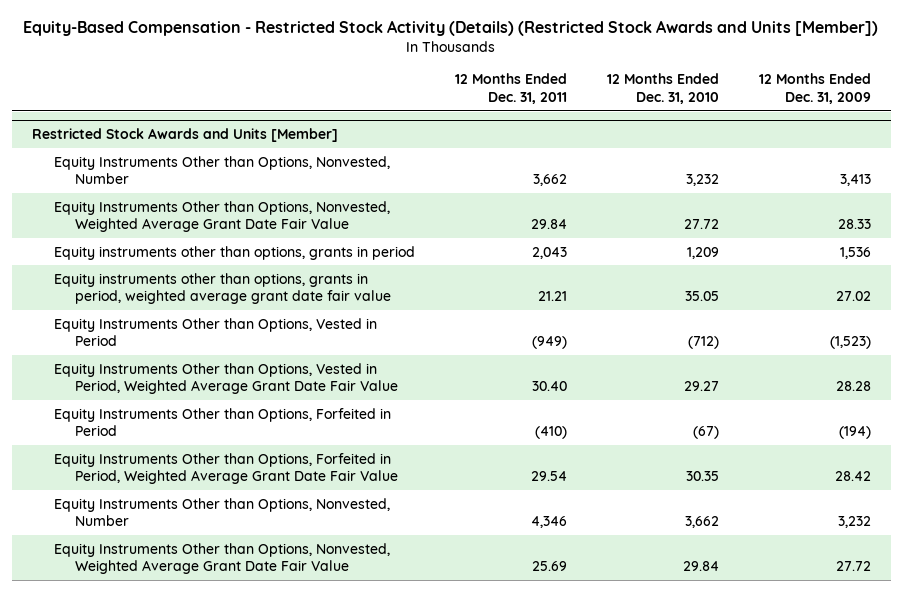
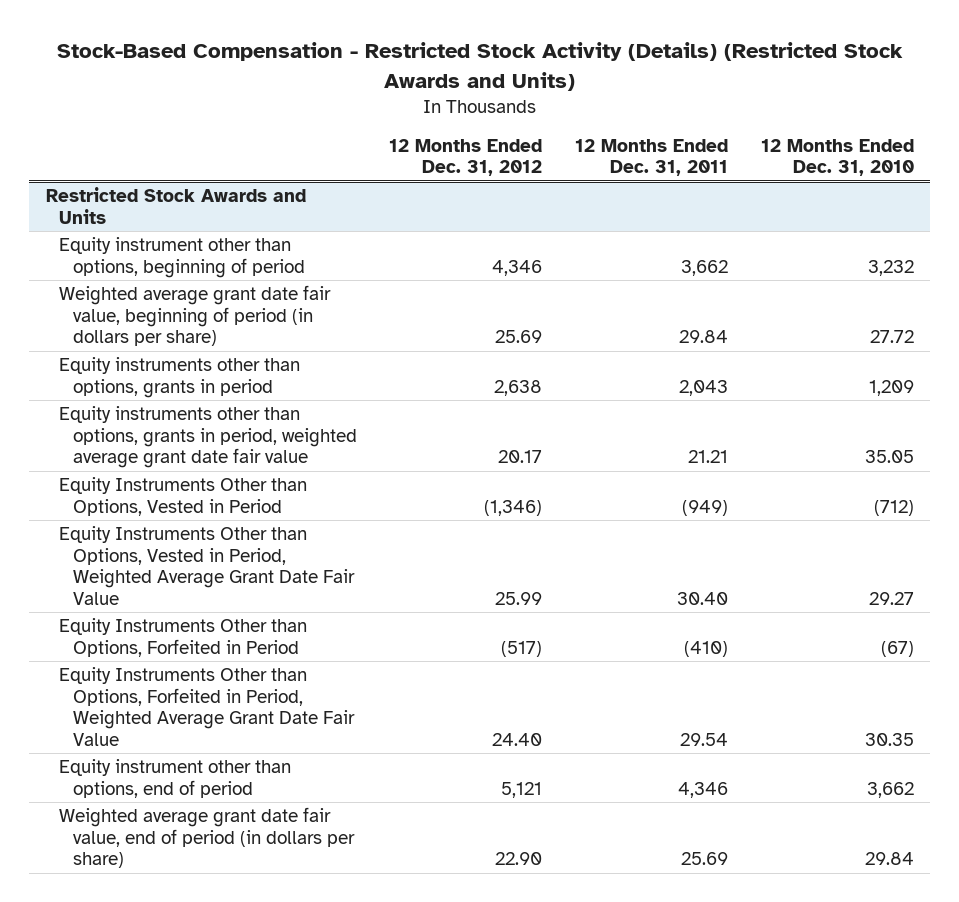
- Equity-Based Compensation - Restricted Stock Activity (Details) (Restricted Stock Awards and Units [Member])
+ Stock-Based Compensation - Restricted Stock Activity (Details) (Restricted Stock Awards and Units)
- | 12 Months Ended Dec. 31, 2011 | 12 Months Ended Dec. 31, 2010 | 12 Months Ended Dec. 31, 2009
+ | 12 Months Ended Dec. 31, 2012 | 12 Months Ended Dec. 31, 2011 | 12 Months Ended Dec. 31, 2010
- Restricted Stock Awards and Units [Member]
- Equity Instruments Other than Options, Nonvested, Number | 3,662 | 3,232 | 3,413
- Equity Instruments Other than Options, Nonvested, Weighted Average Grant Date Fair Value | 29.84 | 27.72 | 28.33
+ Restricted Stock Awards and Units
+ Equity instrument other than options, beginning of period | 4,346 | 3,662 | 3,232
+ Weighted average grant date fair value, beginning of period (in dollars per share) | 25.69 | 29.84 | 27.72
- Equity Instruments Other than Options, Nonvested, Number | 4,346 | 3,662 | 3,232
- Equity Instruments Other than Options, Nonvested, Weighted Average Grant Date Fair Value | 25.69 | 29.84 | 27.72
+ Equity instrument other than options, end of period | 5,121 | 4,346 | 3,662
+ Weighted average grant date fair value, end of period (in dollars per share) | 22.90 | 25.69 | 29.84

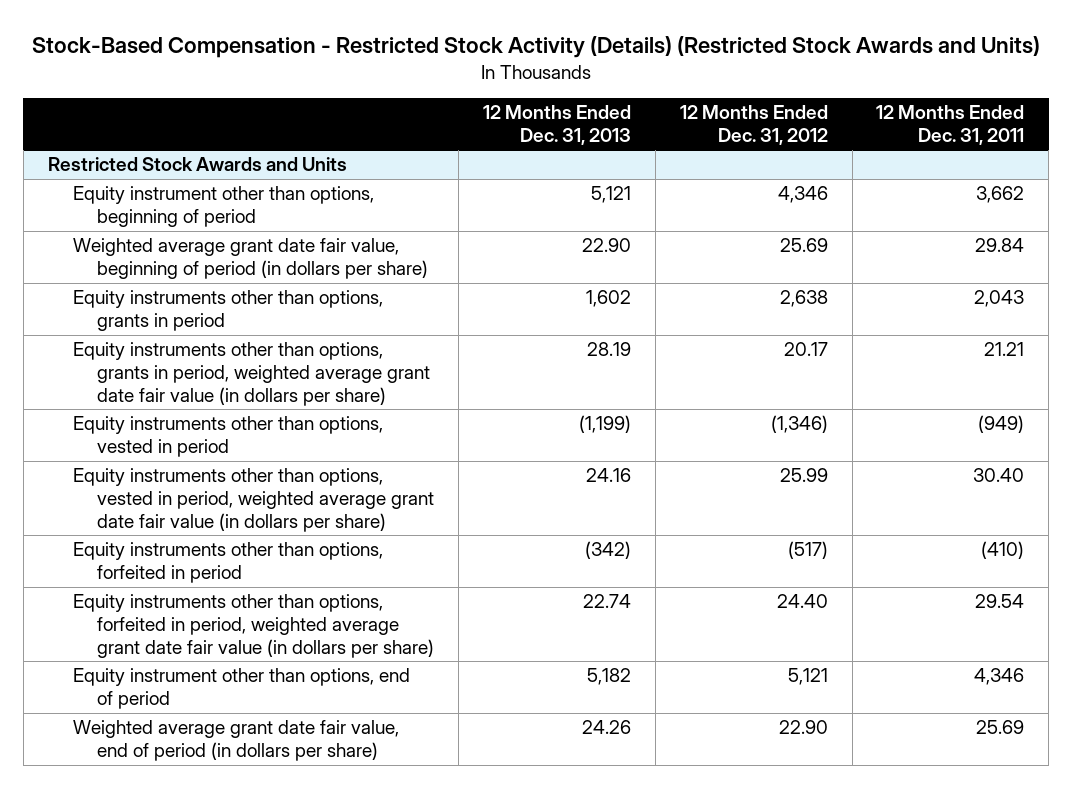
- | 12 Months Ended Dec. 31, 2012 | 12 Months Ended Dec. 31, 2011 | 12 Months Ended Dec. 31, 2010
+ | 12 Months Ended Dec. 31, 2013 | 12 Months Ended Dec. 31, 2012 | 12 Months Ended Dec. 31, 2011
@ Restricted Stock Awards and Units
- Equity instruments other than options, grants in period, weighted average grant date fair value | 20.17 | 21.21 | 35.05
- Equity Instruments Other than Options, Vested in Period | (1,346) | (949) | (712)
- Equity Instruments Other than Options, Vested in Period, Weighted Average Grant Date Fair Value | 25.99 | 30.40 | 29.27
- Equity Instruments Other than Options, Forfeited in Period | (517) | (410) | (67)
- Equity Instruments Other than Options, Forfeited in Period, Weighted Average Grant Date Fair Value | 24.40 | 29.54 | 30.35
+ Equity instruments other than options, grants in period, weighted average grant date fair value (in dollars per share) | 28.19 | 20.17 | 21.21
+ Equity instruments other than options, vested in period | (1,199) | (1,346) | (949)
+ Equity instruments other than options, vested in period, weighted average grant date fair value (in dollars per share) | 24.16 | 25.99 | 30.40
+ Equity instruments other than options, forfeited in period | (342) | (517) | (410)
+ Equity instruments other than options, forfeited in period, weighted average grant date fair value (in dollars per share) | 22.74 | 24.40 | 29.54

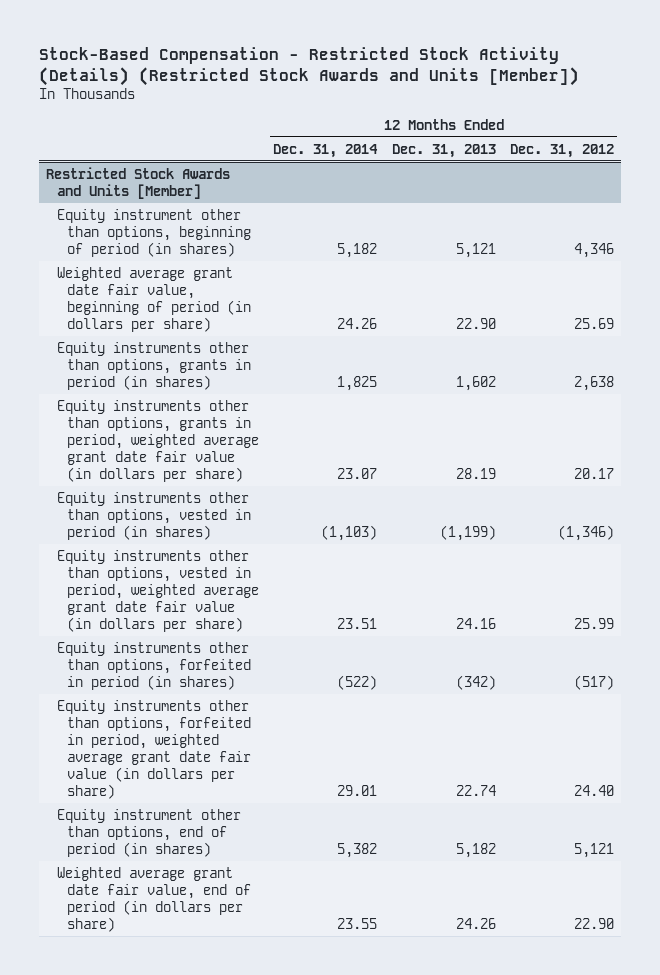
- Stock-Based Compensation - Restricted Stock Activity (Details) (Restricted Stock Awards and Units)
+ Stock-Based Compensation - Restricted Stock Activity (Details) (Restricted Stock Awards and Units [Member])
- | 12 Months Ended Dec. 31, 2013 | 12 Months Ended Dec. 31, 2012 | 12 Months Ended Dec. 31, 2011
+ | 12 Months Ended Dec. 31, 2014 | 12 Months Ended Dec. 31, 2013 | 12 Months Ended Dec. 31, 2012
- Restricted Stock Awards and Units
- Equity instrument other than options, beginning of period | 5,121 | 4,346 | 3,662
+ Restricted Stock Awards and Units [Member]
+ Equity instrument other than options, beginning of period (in shares) | 5,182 | 5,121 | 4,346
- Equity instruments other than options, grants in period | 1,602 | 2,638 | 2,043
+ Equity instruments other than options, grants in period (in shares) | 1,825 | 1,602 | 2,638
- Equity instruments other than options, vested in period | (1,199) | (1,346) | (949)
+ Equity instruments other than options, vested in period (in shares) | (1,103) | (1,199) | (1,346)
- Equity instruments other than options, forfeited in period | (342) | (517) | (410)
+ Equity instruments other than options, forfeited in period (in shares) | (522) | (342) | (517)
- Equity instrument other than options, end of period | 5,182 | 5,121 | 4,346
+ Equity instrument other than options, end of period (in shares) | 5,382 | 5,182 | 5,121

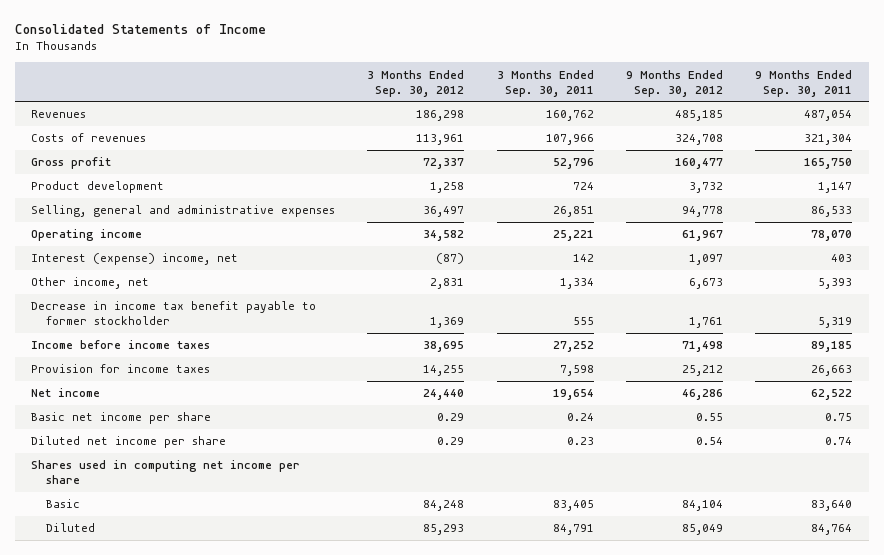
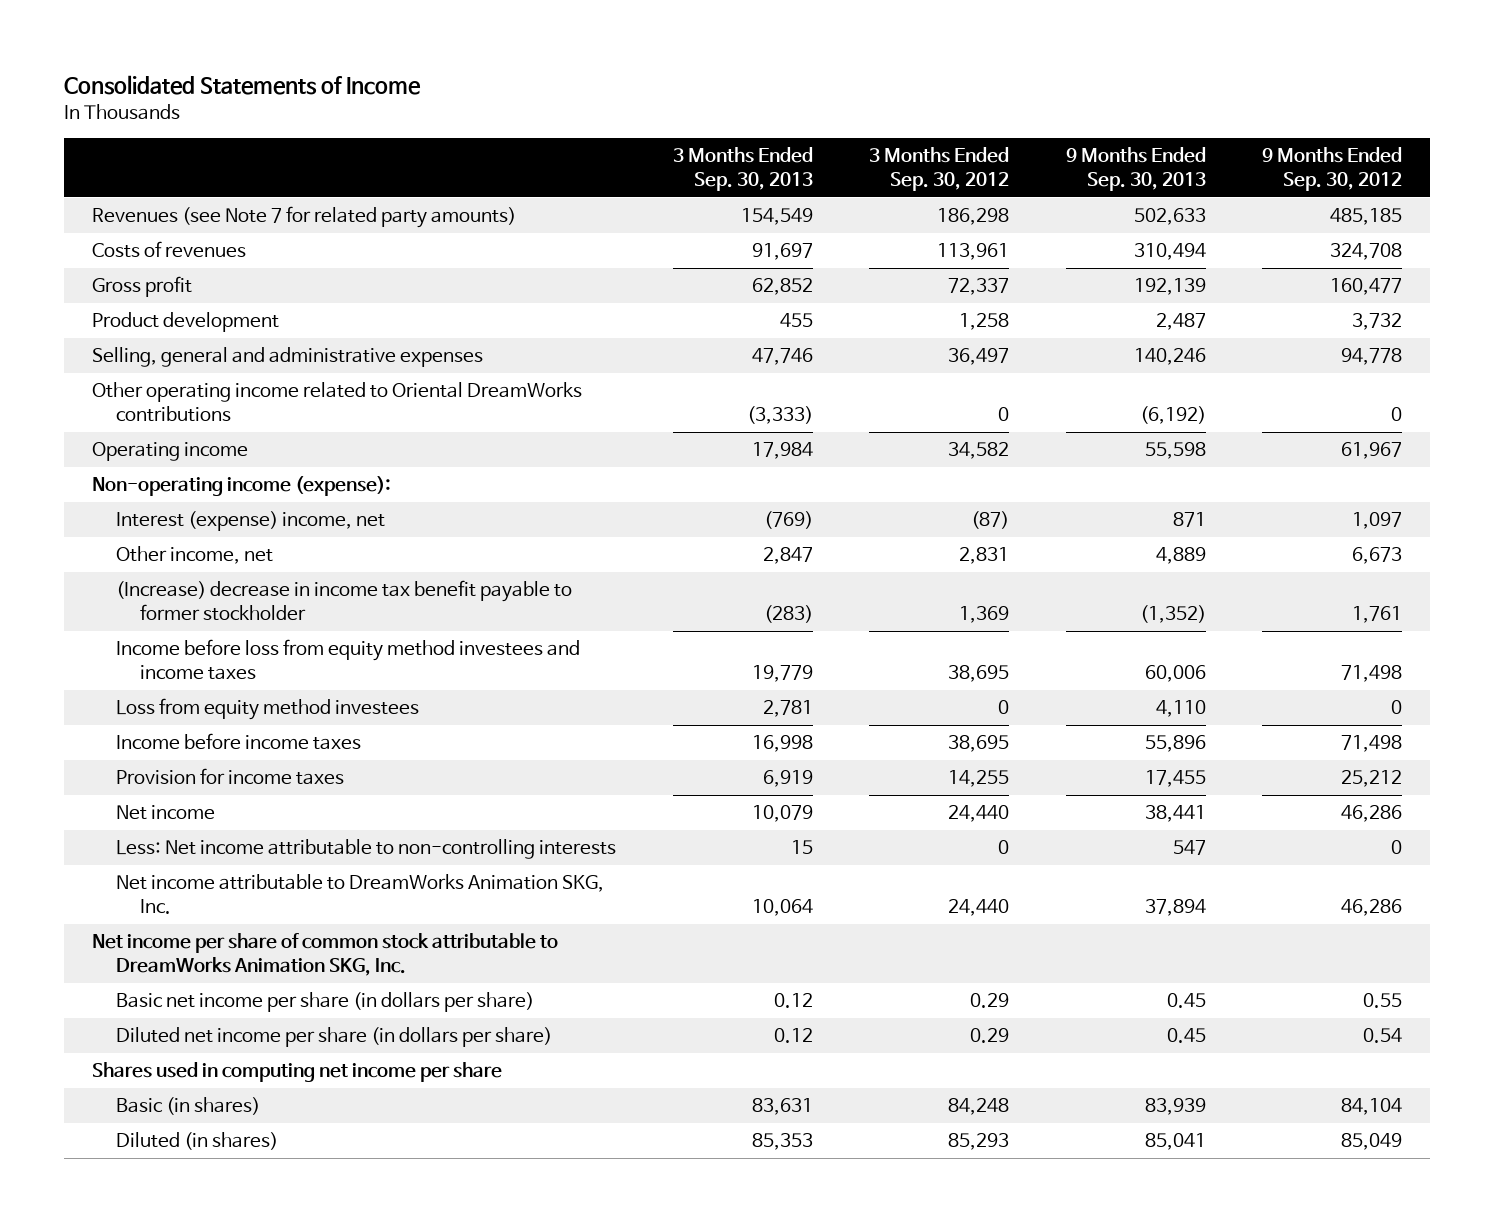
- | 3 Months Ended Sep. 30, 2012 | 3 Months Ended Sep. 30, 2011 | 9 Months Ended Sep. 30, 2012 | 9 Months Ended Sep. 30, 2011
+ | 3 Months Ended Sep. 30, 2013 | 3 Months Ended Sep. 30, 2012 | 9 Months Ended Sep. 30, 2013 | 9 Months Ended Sep. 30, 2012
- Revenues | 186,298 | 160,762 | 485,185 | 487,054
+ Revenues (see Note 7 for related party amounts) | 154,549 | 186,298 | 502,633 | 485,185
+ Other operating income related to Oriental DreamWorks contributions | (3,333) | 0 | (6,192) | 0
+ Non-operating income (expense):
- Decrease in income tax benefit payable to former stockholder | 1,369 | 555 | 1,761 | 5,319
+ (Increase) decrease in income tax benefit payable to former stockholder | (283) | 1,369 | (1,352) | 1,761
+ Income before loss from equity method investees and income taxes | 19,779 | 38,695 | 60,006 | 71,498
+ Loss from equity method investees | 2,781 | 0 | 4,110 | 0
- Basic net income per share | 0.29 | 0.24 | 0.55 | 0.75
- Diluted net income per share | 0.29 | 0.23 | 0.54 | 0.74
+ Less: Net income attributable to non-controlling interests | 15 | 0 | 547 | 0
+ Net income attributable to DreamWorks Animation SKG, Inc. | 10,064 | 24,440 | 37,894 | 46,286
+ Net income per share of common stock attributable to DreamWorks Animation SKG, Inc.
+ Basic net income per share (in dollars per share) | 0.12 | 0.29 | 0.45 | 0.55
+ Diluted net income per share (in dollars per share) | 0.12 | 0.29 | 0.45 | 0.54
- Basic | 84,248 | 83,405 | 84,104 | 83,640
- Diluted | 85,293 | 84,791 | 85,049 | 84,764
+ Basic (in shares) | 83,631 | 84,248 | 83,939 | 84,104
+ Diluted (in shares) | 85,353 | 85,293 | 85,041 | 85,049

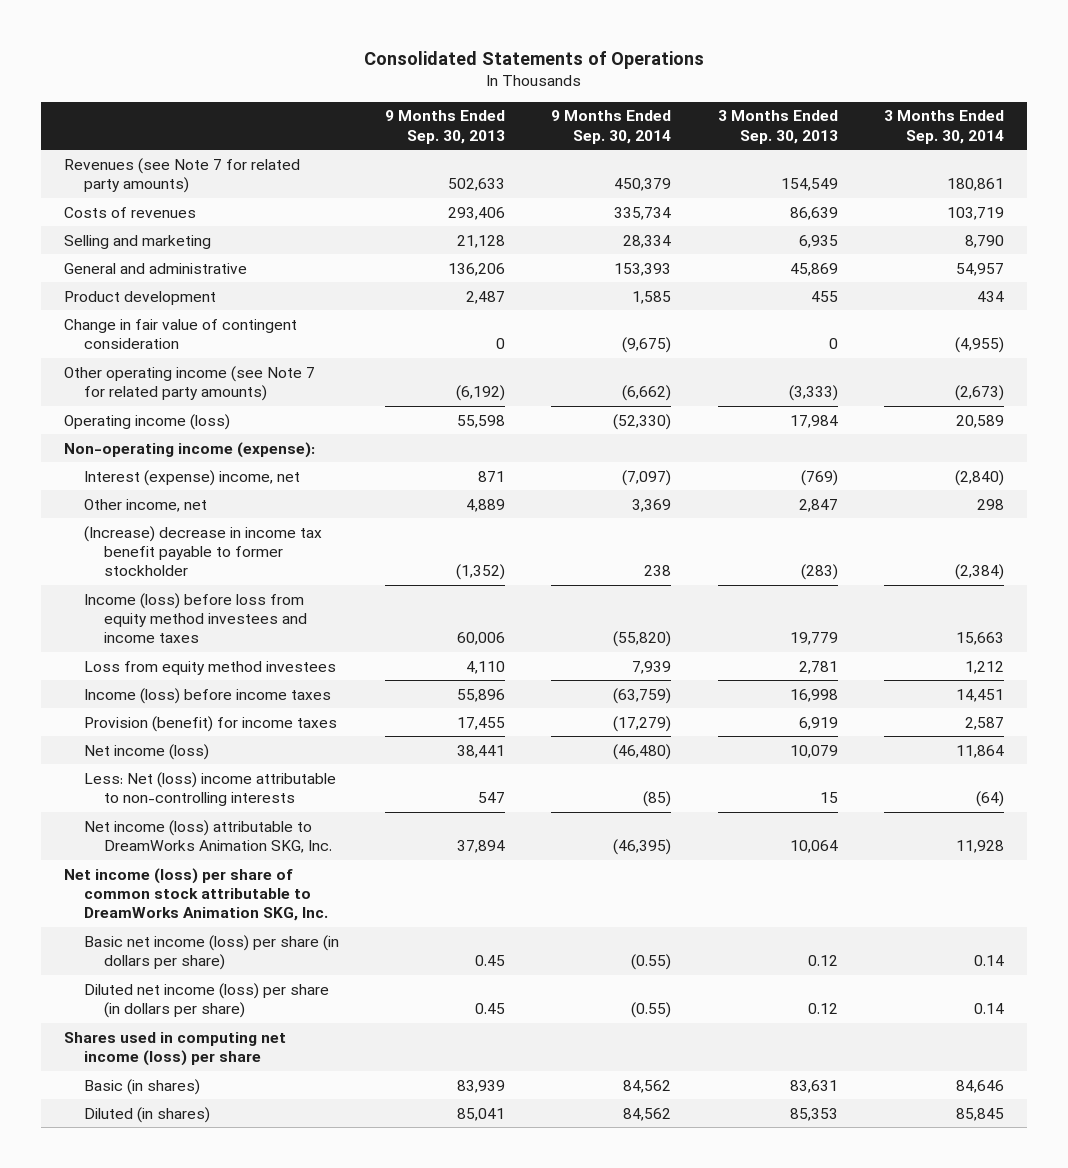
- Consolidated Statements of Income
+ Consolidated Statements of Operations
- | 3 Months Ended Sep. 30, 2013 | 3 Months Ended Sep. 30, 2012 | 9 Months Ended Sep. 30, 2013 | 9 Months Ended Sep. 30, 2012
+ | 9 Months Ended Sep. 30, 2013 | 9 Months Ended Sep. 30, 2014 | 3 Months Ended Sep. 30, 2013 | 3 Months Ended Sep. 30, 2014
- Costs of revenues | 91,697 | 113,961 | 310,494 | 324,708
- Gross profit | 62,852 | 72,337 | 192,139 | 160,477
+ Costs of revenues | 293,406 | 335,734 | 86,639 | 103,719
+ Selling and marketing | 21,128 | 28,334 | 6,935 | 8,790
+ General and administrative | 136,206 | 153,393 | 45,869 | 54,957
- Selling, general and administrative expenses | 47,746 | 36,497 | 140,246 | 94,778
- Other operating income related to Oriental DreamWorks contributions | (3,333) | 0 | (6,192) | 0
- Operating income | 17,984 | 34,582 | 55,598 | 61,967
+ Change in fair value of contingent consideration | 0 | (9,675) | 0 | (4,955)
+ Other operating income (see Note 7 for related party amounts) | (6,192) | (6,662) | (3,333) | (2,673)
+ Operating income (loss) | 55,598 | (52,330) | 17,984 | 20,589
- Income before loss from equity method investees and income taxes | 19,779 | 38,695 | 60,006 | 71,498
+ Income (loss) before loss from equity method investees and income taxes | 60,006 | (55,820) | 19,779 | 15,663
- Income before income taxes | 16,998 | 38,695 | 55,896 | 71,498
- Provision for income taxes | 6,919 | 14,255 | 17,455 | 25,212
- Net income | 10,079 | 24,440 | 38,441 | 46,286
- Less: Net income attributable to non-controlling interests | 15 | 0 | 547 | 0
- Net income attributable to DreamWorks Animation SKG, Inc. | 10,064 | 24,440 | 37,894 | 46,286
- Net income per share of common stock attributable to DreamWorks Animation SKG, Inc.
- Basic net income per share (in dollars per share) | 0.12 | 0.29 | 0.45 | 0.55
- Diluted net income per share (in dollars per share) | 0.12 | 0.29 | 0.45 | 0.54
- Shares used in computing net income per share
+ Income (loss) before income taxes | 55,896 | (63,759) | 16,998 | 14,451
+ Provision (benefit) for income taxes | 17,455 | (17,279) | 6,919 | 2,587
+ Net income (loss) | 38,441 | (46,480) | 10,079 | 11,864
+ Less: Net (loss) income attributable to non-controlling interests | 547 | (85) | 15 | (64)
+ Net income (loss) attributable to DreamWorks Animation SKG, Inc. | 37,894 | (46,395) | 10,064 | 11,928
+ Net income (loss) per share of common stock attributable to DreamWorks Animation SKG, Inc.
+ Basic net income (loss) per share (in dollars per share) | 0.45 | (0.55) | 0.12 | 0.14
+ Diluted net income (loss) per share (in dollars per share) | 0.45 | (0.55) | 0.12 | 0.14
+ Shares used in computing net income (loss) per share

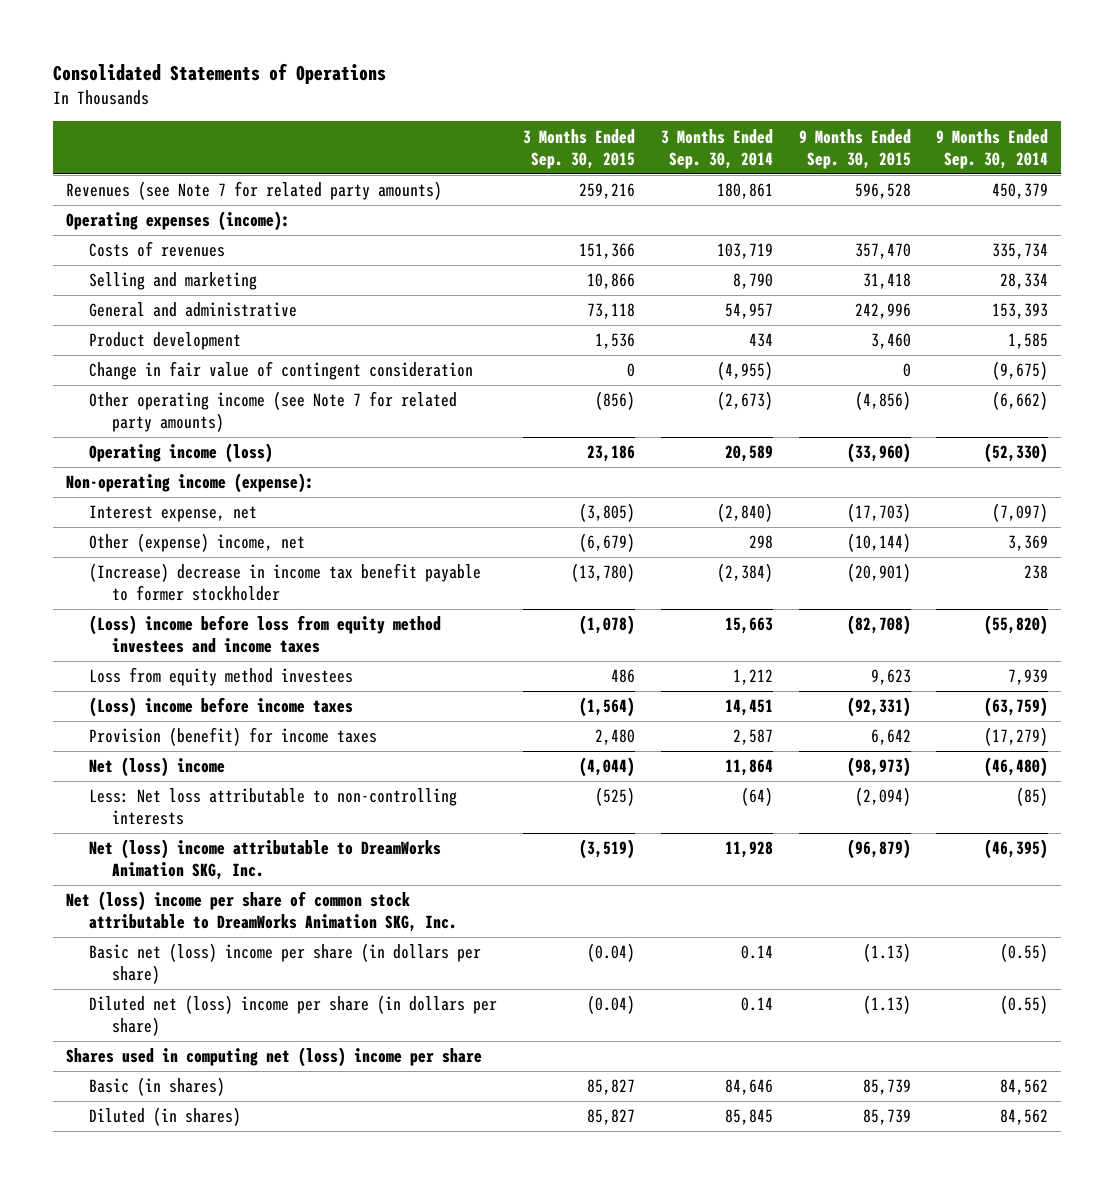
- | 9 Months Ended Sep. 30, 2013 | 9 Months Ended Sep. 30, 2014 | 3 Months Ended Sep. 30, 2013 | 3 Months Ended Sep. 30, 2014
+ | 3 Months Ended Sep. 30, 2015 | 3 Months Ended Sep. 30, 2014 | 9 Months Ended Sep. 30, 2015 | 9 Months Ended Sep. 30, 2014
+ Operating expenses (income):
- Interest (expense) income, net | 871 | (7,097) | (769) | (2,840)
- Other income, net | 4,889 | 3,369 | 2,847 | 298
+ Interest expense, net | (3,805) | (2,840) | (17,703) | (7,097)
+ Other (expense) income, net | (6,679) | 298 | (10,144) | 3,369
- Income (loss) before loss from equity method investees and income taxes | 60,006 | (55,820) | 19,779 | 15,663
+ (Loss) income before loss from equity method investees and income taxes | (1,078) | 15,663 | (82,708) | (55,820)
- Income (loss) before income taxes | 55,896 | (63,759) | 16,998 | 14,451
+ (Loss) income before income taxes | (1,564) | 14,451 | (92,331) | (63,759)
- Net income (loss) | 38,441 | (46,480) | 10,079 | 11,864
- Less: Net (loss) income attributable to non-controlling interests | 547 | (85) | 15 | (64)
- Net income (loss) attributable to DreamWorks Animation SKG, Inc. | 37,894 | (46,395) | 10,064 | 11,928
- Net income (loss) per share of common stock attributable to DreamWorks Animation SKG, Inc.
- Basic net income (loss) per share (in dollars per share) | 0.45 | (0.55) | 0.12 | 0.14
- Diluted net income (loss) per share (in dollars per share) | 0.45 | (0.55) | 0.12 | 0.14
- Shares used in computing net income (loss) per share
+ Net (loss) income | (4,044) | 11,864 | (98,973) | (46,480)
+ Less: Net loss attributable to non-controlling interests | (525) | (64) | (2,094) | (85)
+ Net (loss) income attributable to DreamWorks Animation SKG, Inc. | (3,519) | 11,928 | (96,879) | (46,395)
+ Net (loss) income per share of common stock attributable to DreamWorks Animation SKG, Inc.
+ Basic net (loss) income per share (in dollars per share) | (0.04) | 0.14 | (1.13) | (0.55)
+ Diluted net (loss) income per share (in dollars per share) | (0.04) | 0.14 | (1.13) | (0.55)
+ Shares used in computing net (loss) income per share

